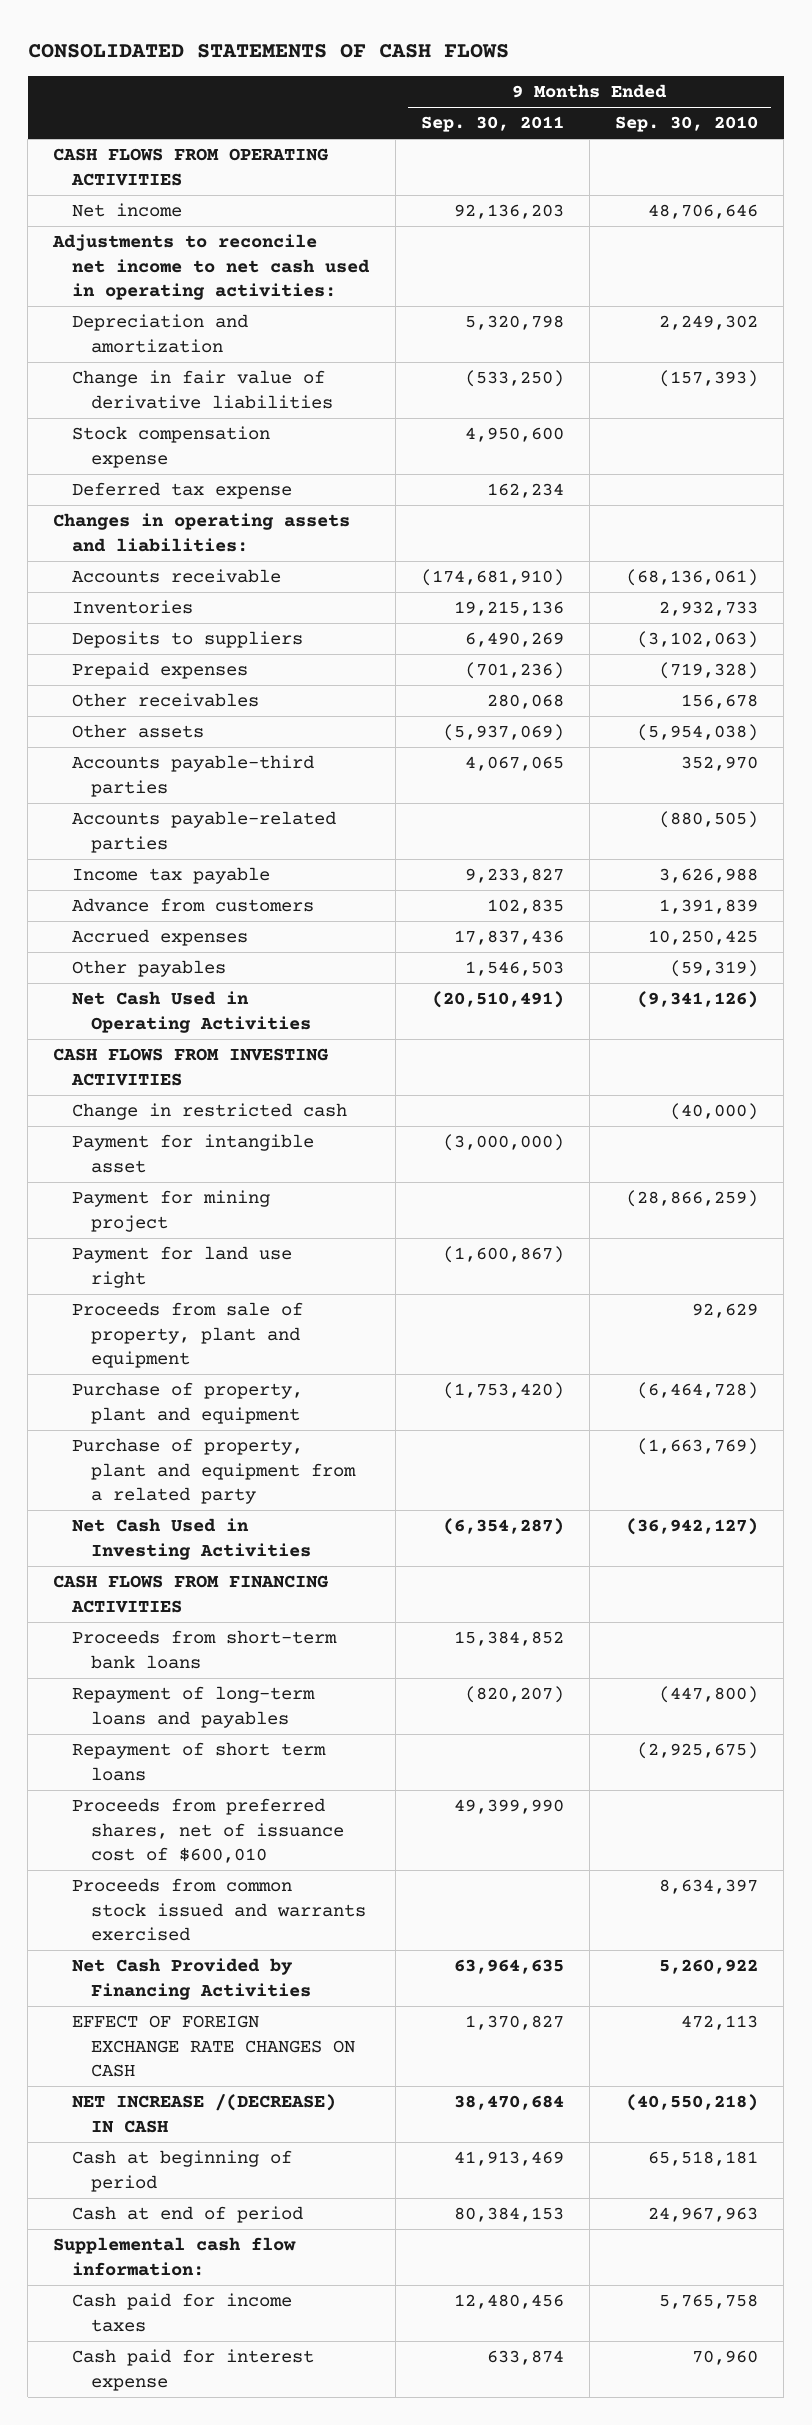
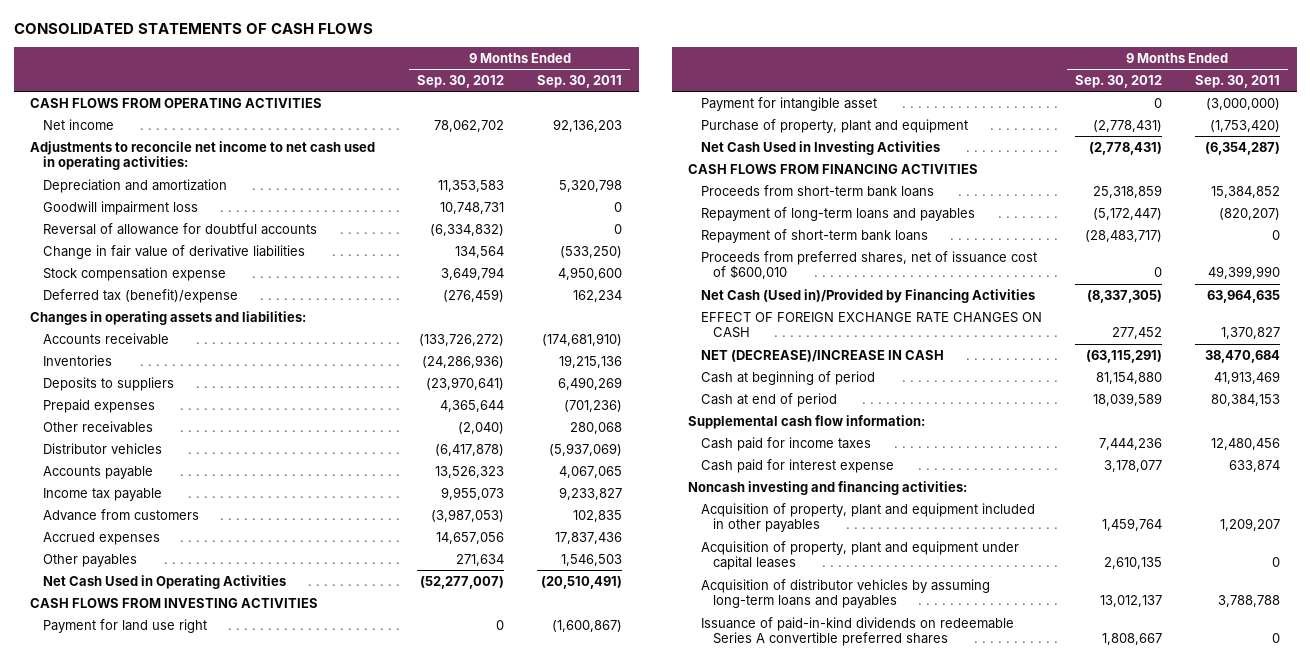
- | 9 Months Ended Sep. 30, 2011 | 9 Months Ended Sep. 30, 2010
+ | 9 Months Ended Sep. 30, 2012 | 9 Months Ended Sep. 30, 2011
+ Goodwill impairment loss | 10,748,731 | 0
+ Reversal of allowance for doubtful accounts | (6,334,832) | 0
- Deferred tax expense | 162,234 |
+ Deferred tax (benefit)/expense | (276,459) | 162,234
- Other assets | (5,937,069) | (5,954,038)
- Accounts payable-third parties | 4,067,065 | 352,970
- Accounts payable-related parties | | (880,505)
+ Distributor vehicles | (6,417,878) | (5,937,069)
+ Accounts payable | 13,526,323 | 4,067,065
- Change in restricted cash | | (40,000)
- Payment for mining project | | (28,866,259)
- Proceeds from sale of property, plant and equipment | | 92,629
moved down: Payment for intangible asset | 0 | (3,000,000)
- Purchase of property, plant and equipment from a related party | | (1,663,769)
- Repayment of short term loans | | (2,925,675)
+ Repayment of short-term bank loans | (28,483,717) | 0
- Proceeds from common stock issued and warrants exercised | | 8,634,397
- Net Cash Provided by Financing Activities | 63,964,635 | 5,260,922
+ Net Cash (Used in)/Provided by Financing Activities | (8,337,305) | 63,964,635
- NET INCREASE /(DECREASE) IN CASH | 38,470,684 | (40,550,218)
+ NET (DECREASE)/INCREASE IN CASH | (63,115,291) | 38,470,684
+ Noncash investing and financing activities:
+ Acquisition of property, plant and equipment included in other payables | 1,459,764 | 1,209,207
+ Acquisition of property, plant and equipment under capital leases | 2,610,135 | 0
+ Acquisition of distributor vehicles by assuming long-term loans and payables | 13,012,137 | 3,788,788
+ Issuance of paid-in-kind dividends on redeemable Series A convertible preferred shares | 1,808,667 | 0

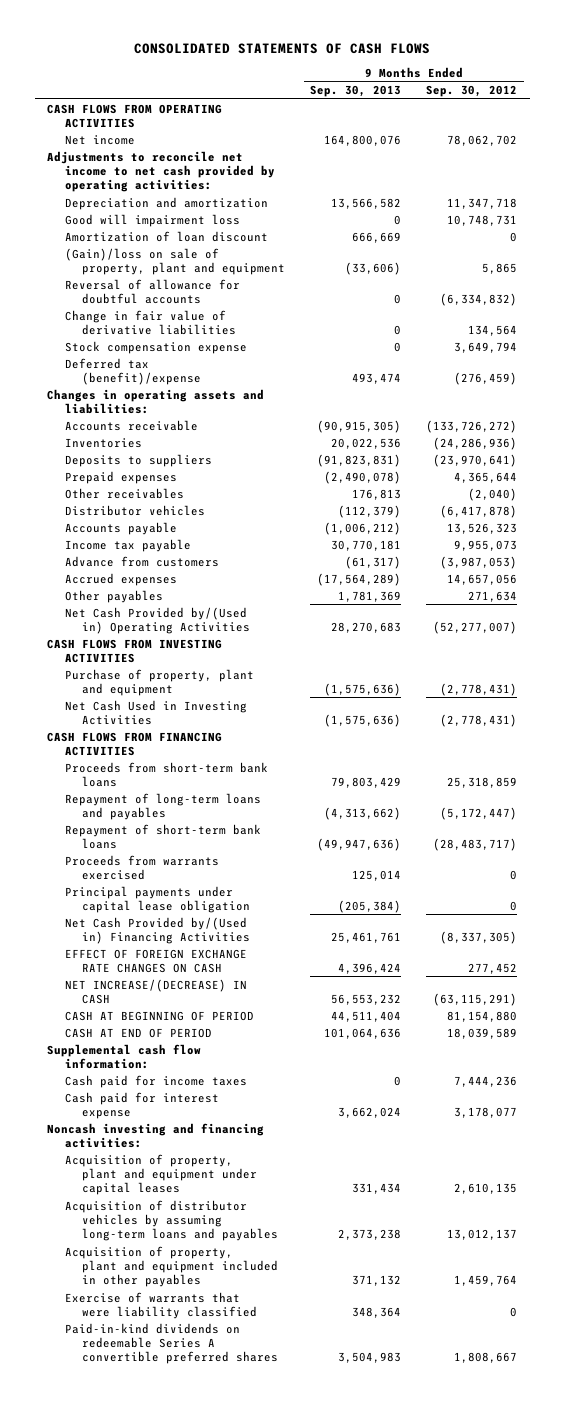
- | 9 Months Ended Sep. 30, 2012 | 9 Months Ended Sep. 30, 2011
+ | 9 Months Ended Sep. 30, 2013 | 9 Months Ended Sep. 30, 2012
- Adjustments to reconcile net income to net cash used in operating activities:
- Depreciation and amortization | 11,353,583 | 5,320,798
- Goodwill impairment loss | 10,748,731 | 0
+ Adjustments to reconcile net income to net cash provided by operating activities:
+ Depreciation and amortization | 13,566,582 | 11,347,718
+ Good will impairment loss | 0 | 10,748,731
+ Amortization of loan discount | 666,669 | 0
+ (Gain)/loss on sale of property, plant and equipment | (33,606) | 5,865
- Net Cash Used in Operating Activities | (52,277,007) | (20,510,491)
+ Net Cash Provided by/(Used in) Operating Activities | 28,270,683 | (52,277,007)
- Payment for land use right | 0 | (1,600,867)
- Payment for intangible asset | 0 | (3,000,000)
- Proceeds from preferred shares, net of issuance cost of $600,010 | 0 | 49,399,990
- Net Cash (Used in)/Provided by Financing Activities | (8,337,305) | 63,964,635
+ Proceeds from warrants exercised | 125,014 | 0
+ Principal payments under capital lease obligation | (205,384) | 0
+ Net Cash Provided by/(Used in) Financing Activities | 25,461,761 | (8,337,305)
- NET (DECREASE)/INCREASE IN CASH | (63,115,291) | 38,470,684
- Cash at beginning of period | 81,154,880 | 41,913,469
- Cash at end of period | 18,039,589 | 80,384,153
+ NET INCREASE/(DECREASE) IN CASH | 56,553,232 | (63,115,291)
+ CASH AT BEGINNING OF PERIOD | 44,511,404 | 81,154,880
+ CASH AT END OF PERIOD | 101,064,636 | 18,039,589
- Issuance of paid-in-kind dividends on redeemable Series A convertible preferred shares | 1,808,667 | 0
moved down: Acquisition of property, plant and equipment included in other payables | 371,132 | 1,459,764
+ Exercise of warrants that were liability classified | 348,364 | 0
+ Paid-in-kind dividends on redeemable Series A convertible preferred shares | 3,504,983 | 1,808,667

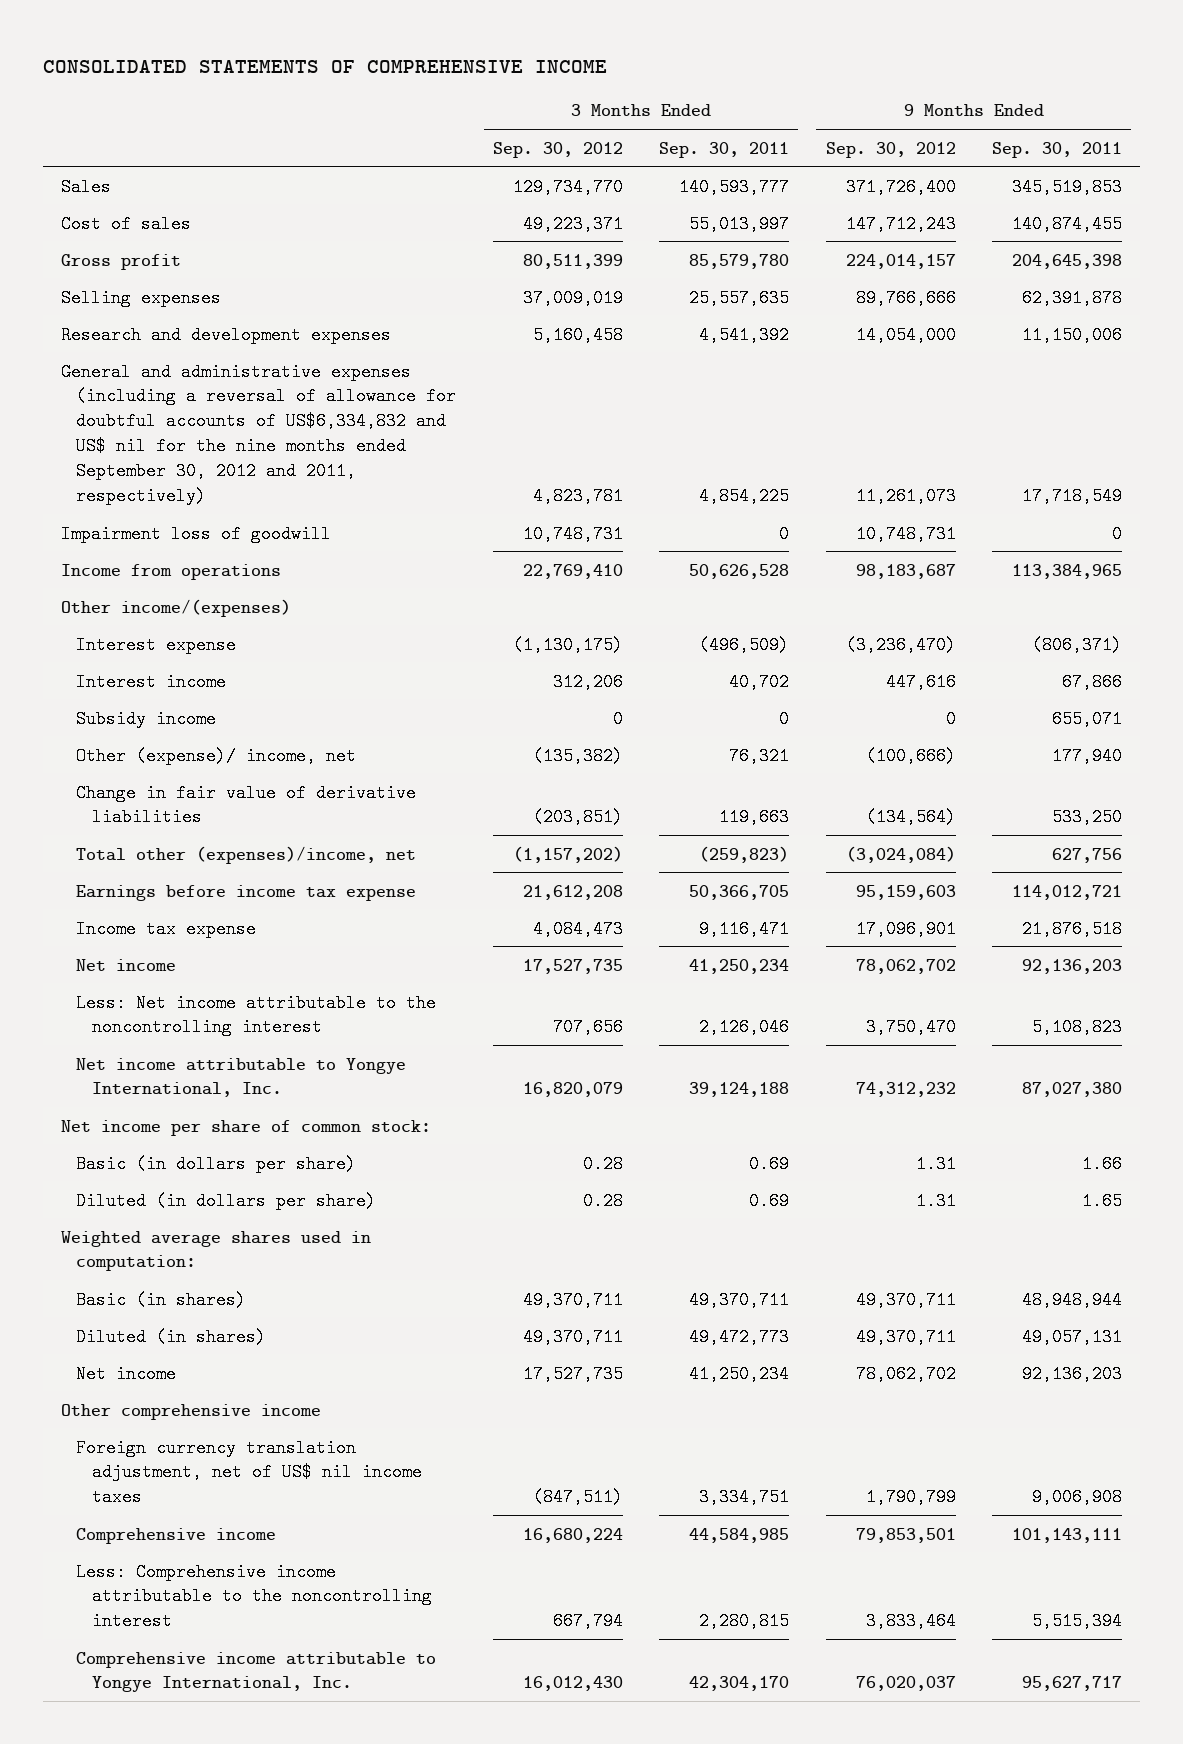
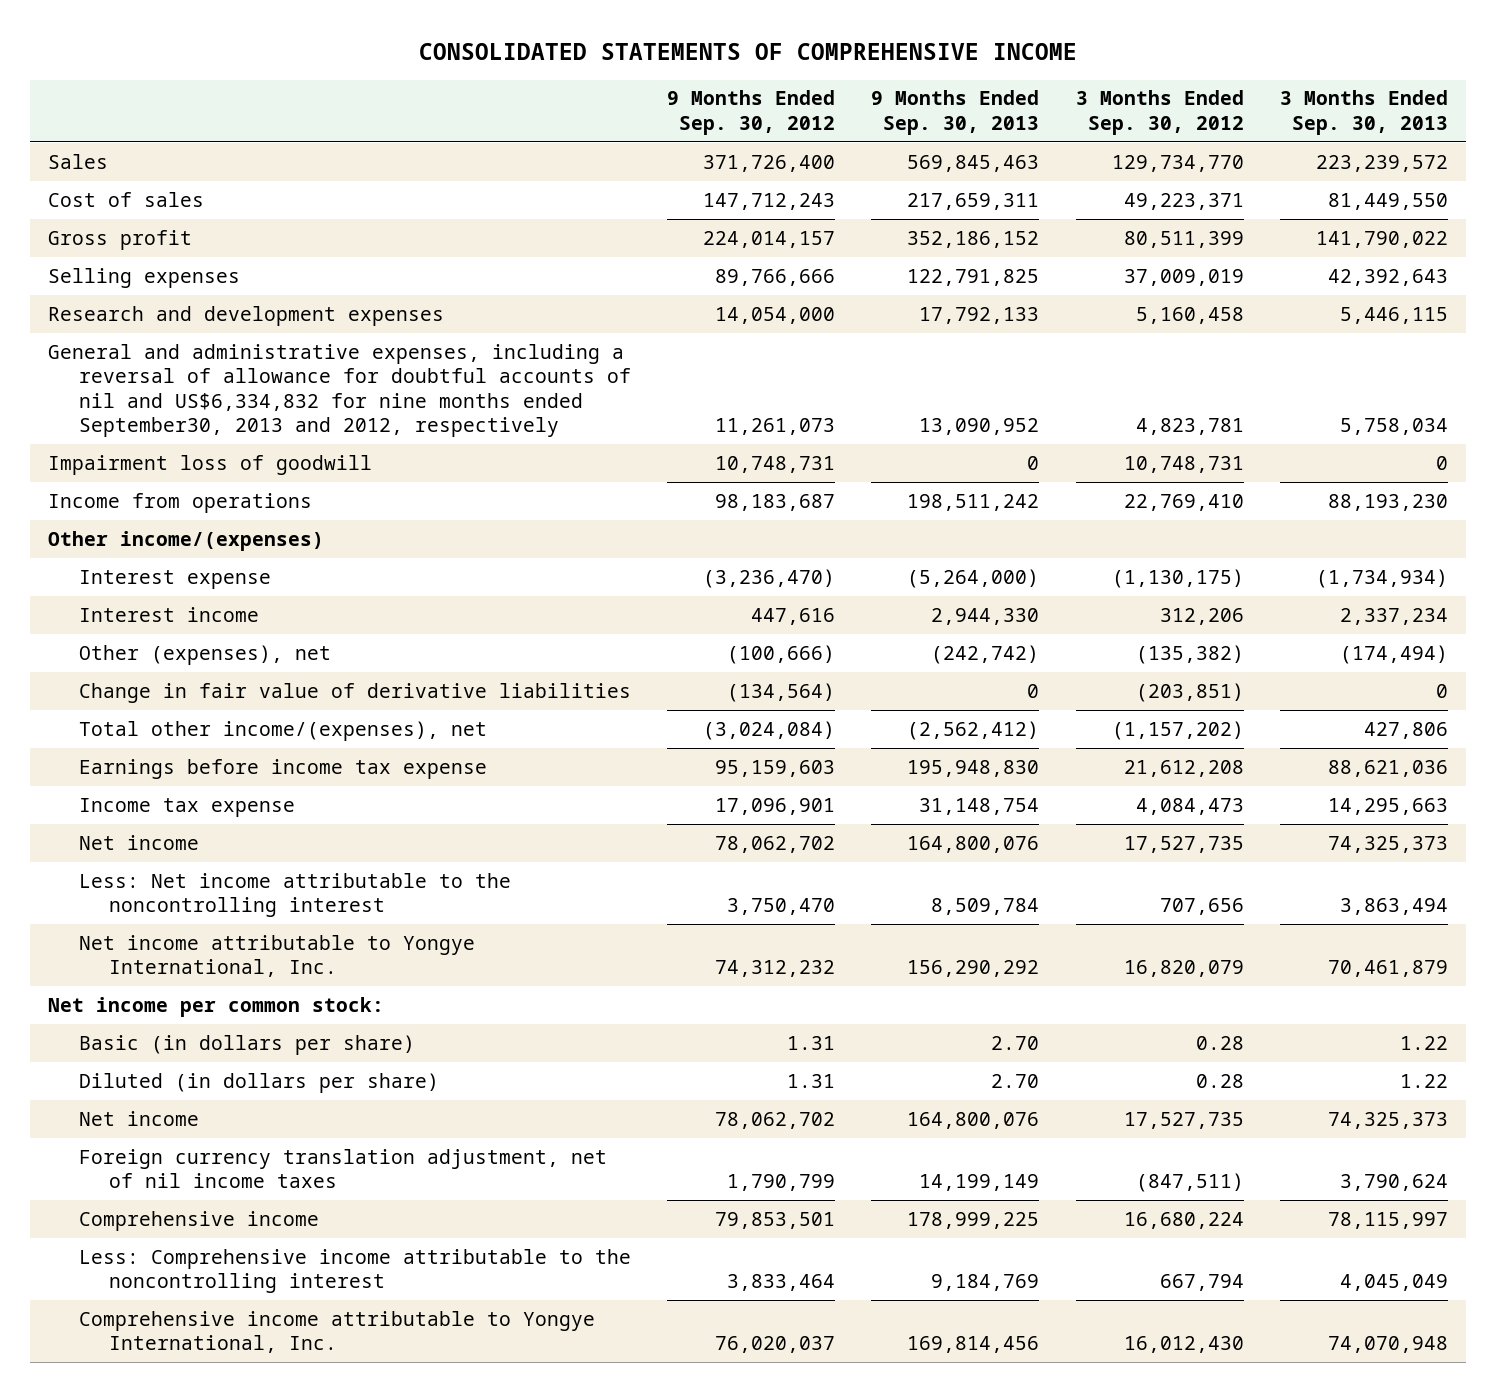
- | 3 Months Ended Sep. 30, 2012 | 3 Months Ended Sep. 30, 2011 | 9 Months Ended Sep. 30, 2012 | 9 Months Ended Sep. 30, 2011
+ | 9 Months Ended Sep. 30, 2012 | 9 Months Ended Sep. 30, 2013 | 3 Months Ended Sep. 30, 2012 | 3 Months Ended Sep. 30, 2013
- General and administrative expenses (including a reversal of allowance for doubtful accounts of US$6,334,832 and US$ nil for the nine months ended September 30, 2012 and 2011, respectively) | 4,823,781 | 4,854,225 | 11,261,073 | 17,718,549
+ General and administrative expenses, including a reversal of allowance for doubtful accounts of nil and US$6,334,832 for nine months ended September30, 2013 and 2012, respectively | 11,261,073 | 13,090,952 | 4,823,781 | 5,758,034
- Subsidy income | 0 | 0 | 0 | 655,071
- Other (expense)/ income, net | (135,382) | 76,321 | (100,666) | 177,940
+ Other (expenses), net | (100,666) | (242,742) | (135,382) | (174,494)
- Total other (expenses)/income, net | (1,157,202) | (259,823) | (3,024,084) | 627,756
+ Total other income/(expenses), net | (3,024,084) | (2,562,412) | (1,157,202) | 427,806
- Net income per share of common stock:
+ Net income per common stock:
- Weighted average shares used in computation:
- Basic (in shares) | 49,370,711 | 49,370,711 | 49,370,711 | 48,948,944
- Diluted (in shares) | 49,370,711 | 49,472,773 | 49,370,711 | 49,057,131
- Other comprehensive income
- Foreign currency translation adjustment, net of US$ nil income taxes | (847,511) | 3,334,751 | 1,790,799 | 9,006,908
+ Foreign currency translation adjustment, net of nil income taxes | 1,790,799 | 14,199,149 | (847,511) | 3,790,624

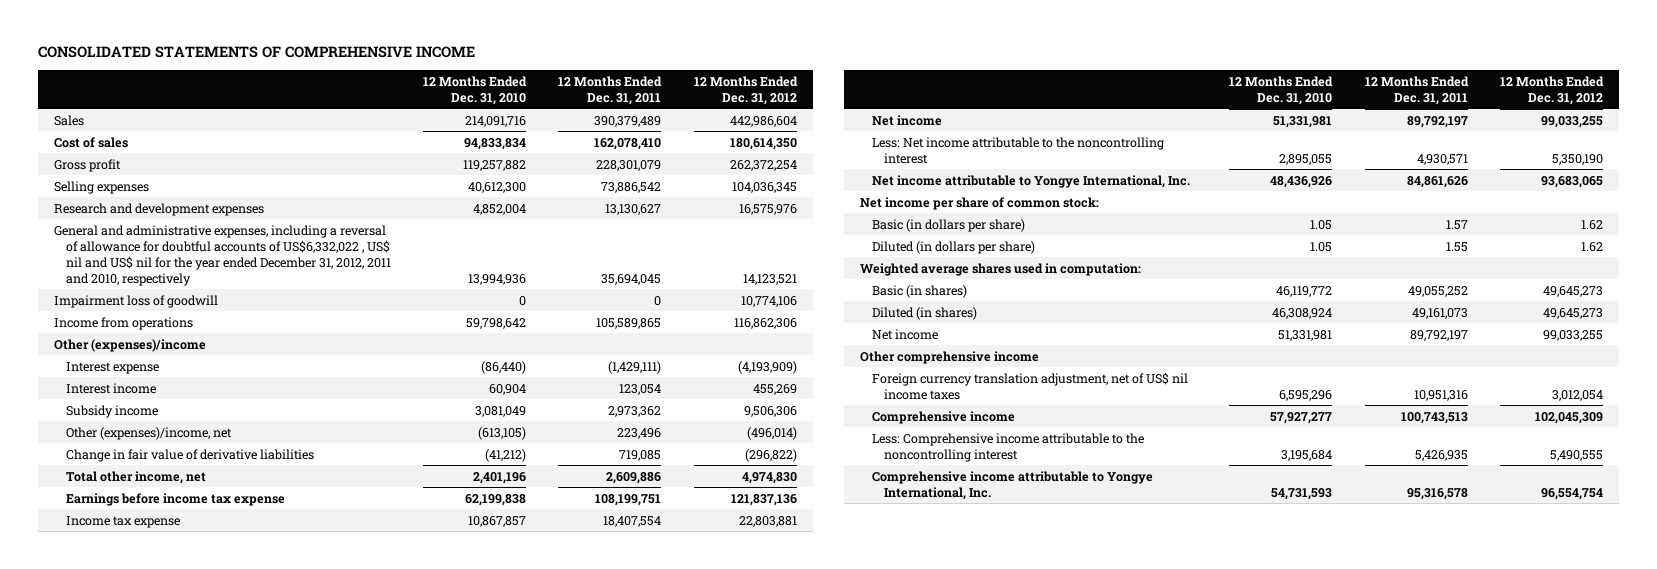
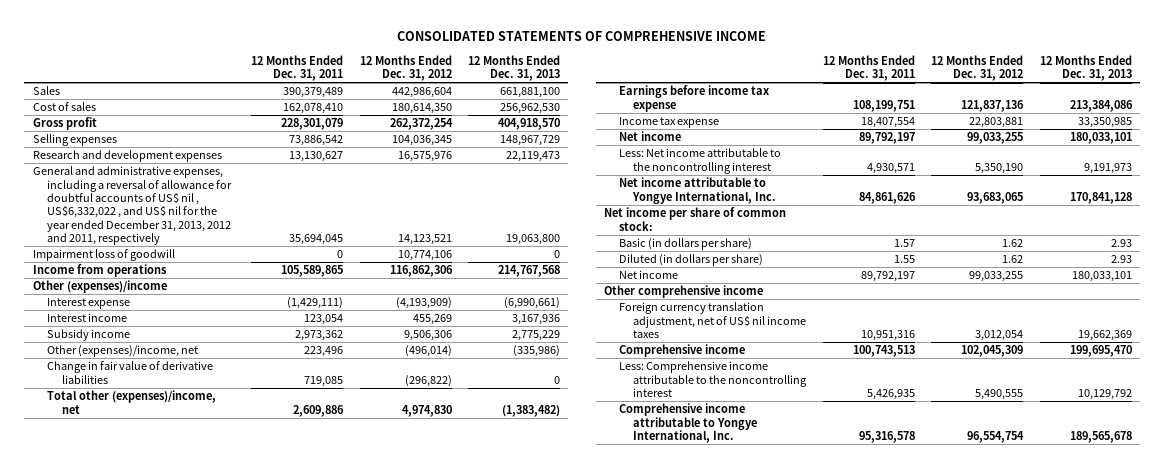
- | 12 Months Ended Dec. 31, 2010 | 12 Months Ended Dec. 31, 2011 | 12 Months Ended Dec. 31, 2012
+ | 12 Months Ended Dec. 31, 2011 | 12 Months Ended Dec. 31, 2012 | 12 Months Ended Dec. 31, 2013
- General and administrative expenses, including a reversal of allowance for doubtful accounts of US$6,332,022 , US$ nil and US$ nil for the year ended December 31, 2012, 2011 and 2010, respectively | 13,994,936 | 35,694,045 | 14,123,521
+ General and administrative expenses, including a reversal of allowance for doubtful accounts of US$ nil , US$6,332,022 , and US$ nil for the year ended December 31, 2013, 2012 and 2011, respectively | 35,694,045 | 14,123,521 | 19,063,800
- Total other income, net | 2,401,196 | 2,609,886 | 4,974,830
+ Total other (expenses)/income, net | 2,609,886 | 4,974,830 | (1,383,482)
- Weighted average shares used in computation:
- Basic (in shares) | 46,119,772 | 49,055,252 | 49,645,273
- Diluted (in shares) | 46,308,924 | 49,161,073 | 49,645,273

